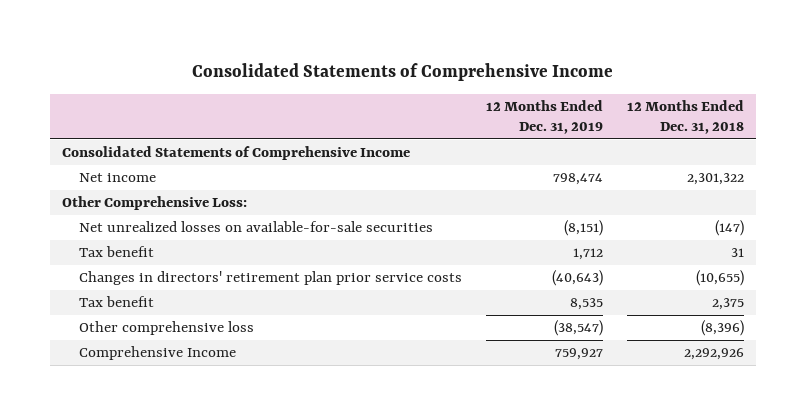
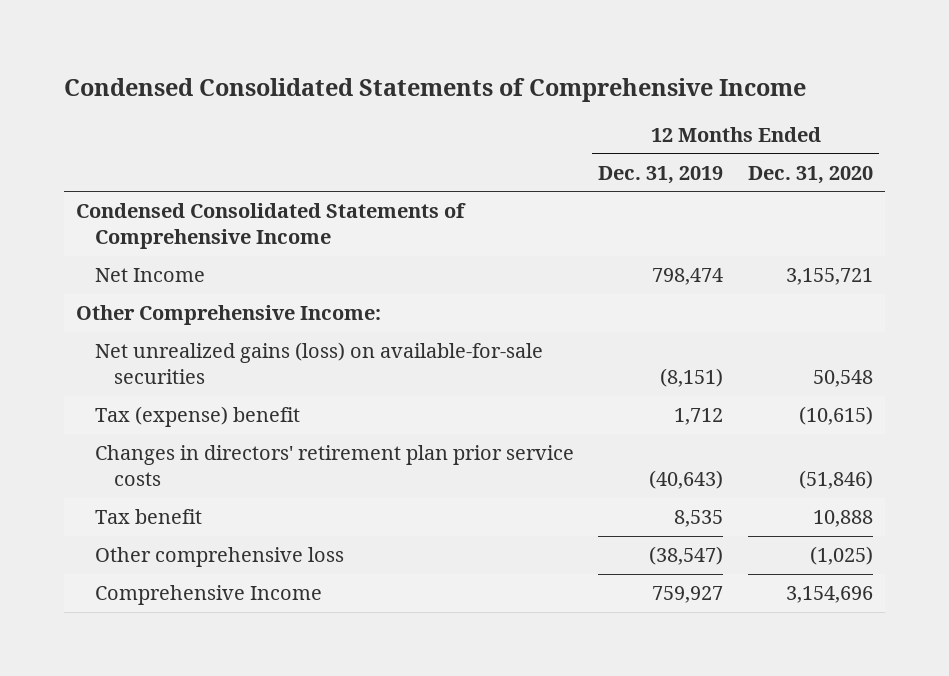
- Consolidated Statements of Comprehensive Income
+ Condensed Consolidated Statements of Comprehensive Income
- | 12 Months Ended Dec. 31, 2019 | 12 Months Ended Dec. 31, 2018
+ | 12 Months Ended Dec. 31, 2019 | 12 Months Ended Dec. 31, 2020
- Consolidated Statements of Comprehensive Income
- Net income | 798,474 | 2,301,322
- Other Comprehensive Loss:
- Net unrealized losses on available-for-sale securities | (8,151) | (147)
- Tax benefit | 1,712 | 31
+ Condensed Consolidated Statements of Comprehensive Income
+ Net Income | 798,474 | 3,155,721
+ Other Comprehensive Income:
+ Net unrealized gains (loss) on available-for-sale securities | (8,151) | 50,548
+ Tax (expense) benefit | 1,712 | (10,615)

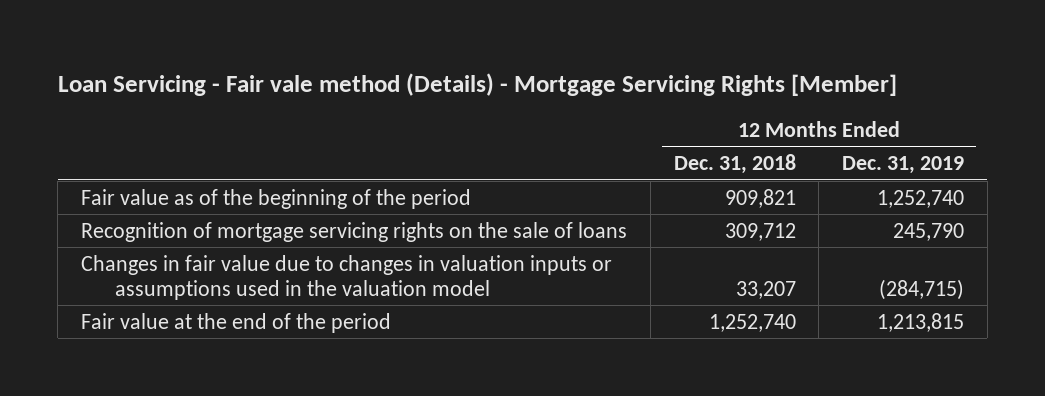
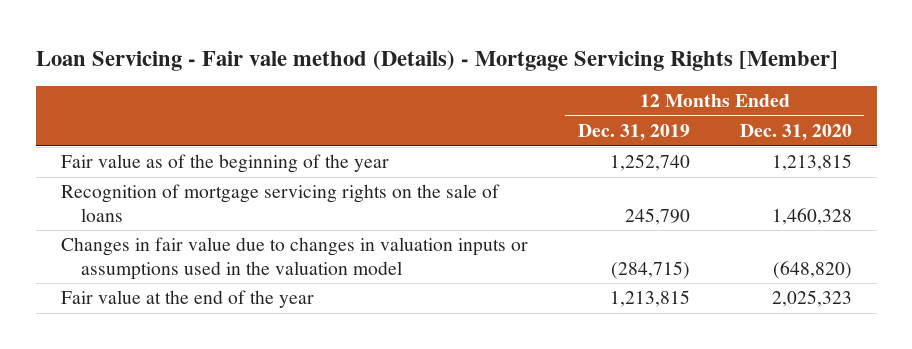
- | 12 Months Ended Dec. 31, 2018 | 12 Months Ended Dec. 31, 2019
+ | 12 Months Ended Dec. 31, 2019 | 12 Months Ended Dec. 31, 2020
- Fair value as of the beginning of the period | 909,821 | 1,252,740
+ Fair value as of the beginning of the year | 1,252,740 | 1,213,815
- Fair value at the end of the period | 1,252,740 | 1,213,815
+ Fair value at the end of the year | 1,213,815 | 2,025,323

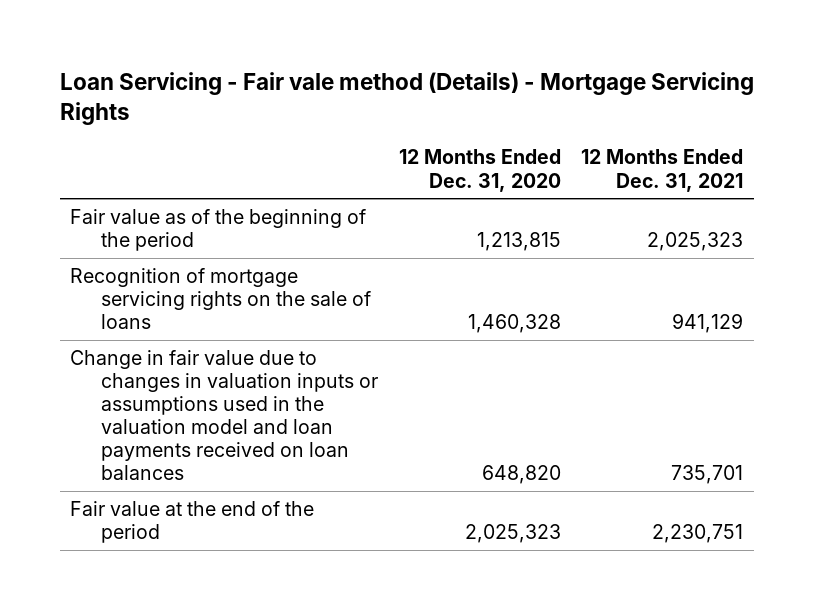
- Loan Servicing - Fair vale method (Details) - Mortgage Servicing Rights [Member]
+ Loan Servicing - Fair vale method (Details) - Mortgage Servicing Rights
- | 12 Months Ended Dec. 31, 2019 | 12 Months Ended Dec. 31, 2020
+ | 12 Months Ended Dec. 31, 2020 | 12 Months Ended Dec. 31, 2021
- Fair value as of the beginning of the year | 1,252,740 | 1,213,815
+ Fair value as of the beginning of the period | 1,213,815 | 2,025,323
- Changes in fair value due to changes in valuation inputs or assumptions used in the valuation model | (284,715) | (648,820)
- Fair value at the end of the year | 1,213,815 | 2,025,323
+ Change in fair value due to changes in valuation inputs or assumptions used in the valuation model and loan payments received on loan balances | 648,820 | 735,701
+ Fair value at the end of the period | 2,025,323 | 2,230,751

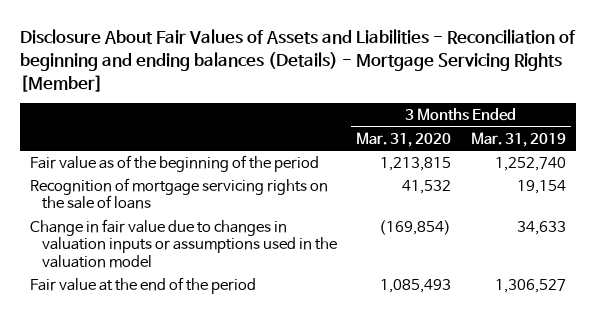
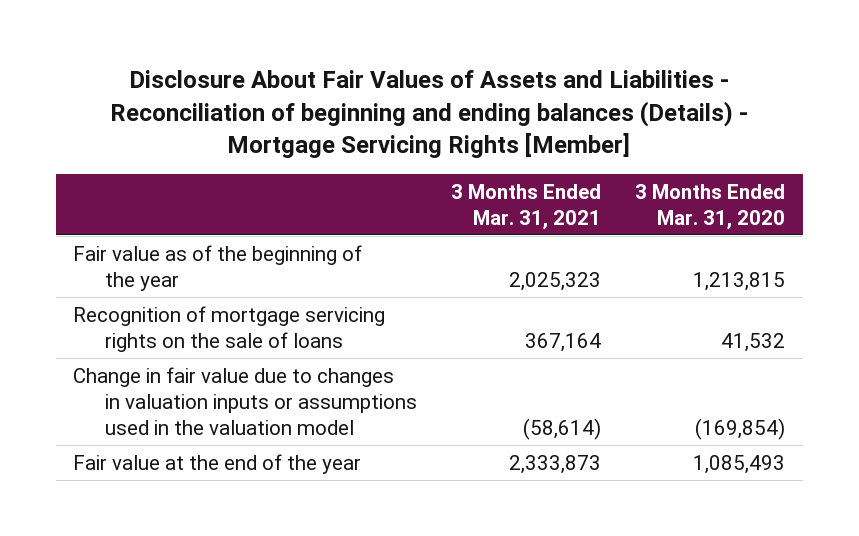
- | 3 Months Ended Mar. 31, 2020 | 3 Months Ended Mar. 31, 2019
+ | 3 Months Ended Mar. 31, 2021 | 3 Months Ended Mar. 31, 2020
- Fair value as of the beginning of the period | 1,213,815 | 1,252,740
+ Fair value as of the beginning of the year | 2,025,323 | 1,213,815
- Fair value at the end of the period | 1,085,493 | 1,306,527
+ Fair value at the end of the year | 2,333,873 | 1,085,493

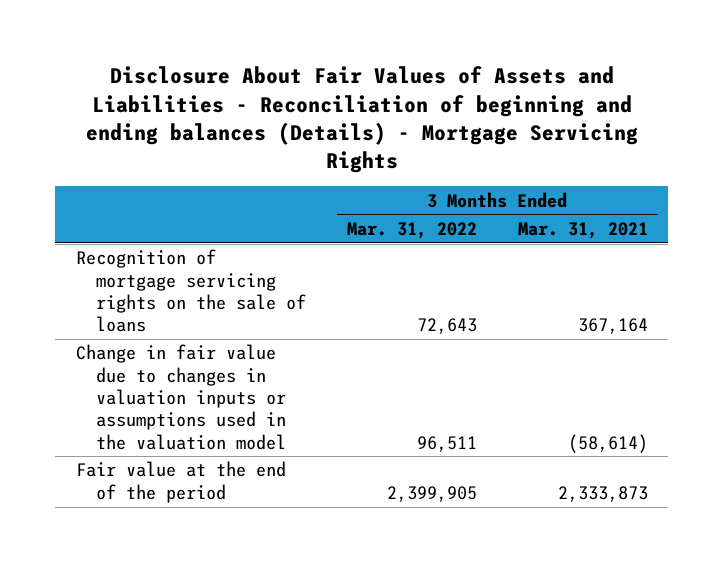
- Disclosure About Fair Values of Assets and Liabilities - Reconciliation of beginning and ending balances (Details) - Mortgage Servicing Rights [Member]
+ Disclosure About Fair Values of Assets and Liabilities - Reconciliation of beginning and ending balances (Details) - Mortgage Servicing Rights
- | 3 Months Ended Mar. 31, 2021 | 3 Months Ended Mar. 31, 2020
+ | 3 Months Ended Mar. 31, 2022 | 3 Months Ended Mar. 31, 2021
- Fair value as of the beginning of the year | 2,025,323 | 1,213,815
- Fair value at the end of the year | 2,333,873 | 1,085,493
+ Fair value at the end of the period | 2,399,905 | 2,333,873

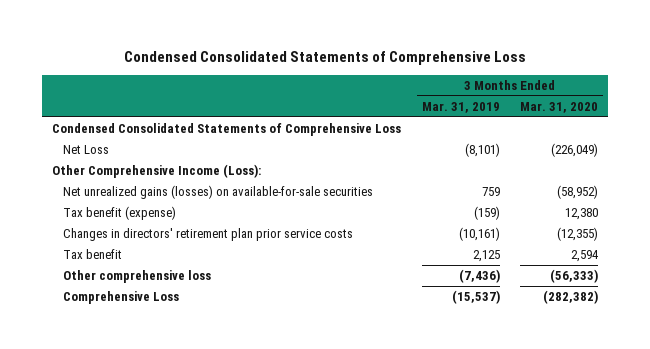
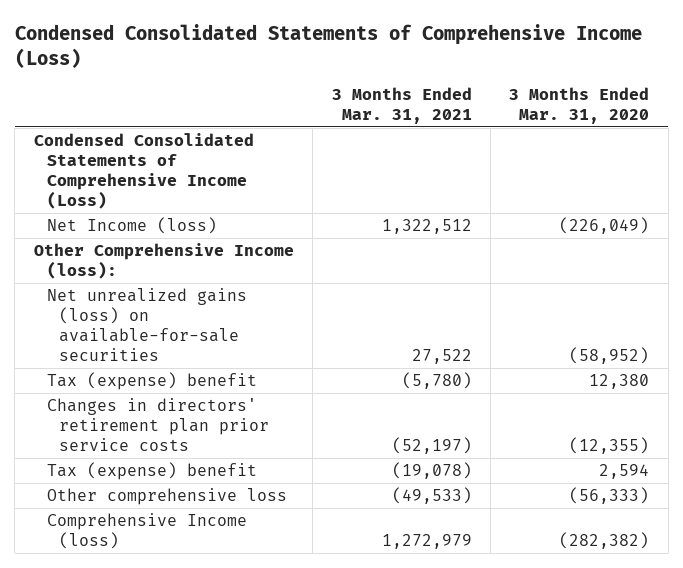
- Condensed Consolidated Statements of Comprehensive Loss
+ Condensed Consolidated Statements of Comprehensive Income (Loss)
- | 3 Months Ended Mar. 31, 2019 | 3 Months Ended Mar. 31, 2020
+ | 3 Months Ended Mar. 31, 2021 | 3 Months Ended Mar. 31, 2020
- Condensed Consolidated Statements of Comprehensive Loss
- Net Loss | (8,101) | (226,049)
- Other Comprehensive Income (Loss):
- Net unrealized gains (losses) on available-for-sale securities | 759 | (58,952)
- Tax benefit (expense) | (159) | 12,380
+ Condensed Consolidated Statements of Comprehensive Income (Loss)
+ Net Income (loss) | 1,322,512 | (226,049)
+ Other Comprehensive Income (loss):
+ Net unrealized gains (loss) on available-for-sale securities | 27,522 | (58,952)
+ Tax (expense) benefit | (5,780) | 12,380
- Tax benefit | 2,125 | 2,594
+ Tax (expense) benefit | (19,078) | 2,594
- Comprehensive Loss | (15,537) | (282,382)
+ Comprehensive Income (loss) | 1,272,979 | (282,382)

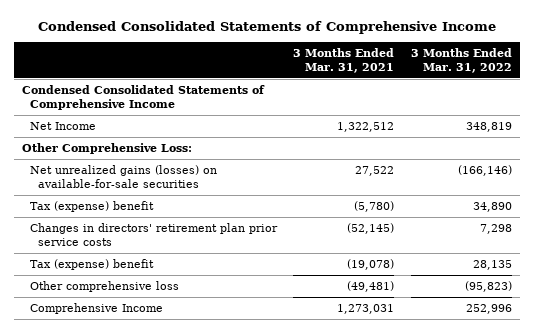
- Condensed Consolidated Statements of Comprehensive Income (Loss)
+ Condensed Consolidated Statements of Comprehensive Income
- | 3 Months Ended Mar. 31, 2021 | 3 Months Ended Mar. 31, 2020
+ | 3 Months Ended Mar. 31, 2021 | 3 Months Ended Mar. 31, 2022
- Condensed Consolidated Statements of Comprehensive Income (Loss)
- Net Income (loss) | 1,322,512 | (226,049)
- Other Comprehensive Income (loss):
- Net unrealized gains (loss) on available-for-sale securities | 27,522 | (58,952)
+ Condensed Consolidated Statements of Comprehensive Income
+ Net Income | 1,322,512 | 348,819
+ Other Comprehensive Loss:
+ Net unrealized gains (losses) on available-for-sale securities | 27,522 | (166,146)
- Changes in directors' retirement plan prior service costs | (52,197) | (12,355)
+ Changes in directors' retirement plan prior service costs | (52,145) | 7,298
- Other comprehensive loss | (49,533) | (56,333)
- Comprehensive Income (loss) | 1,272,979 | (282,382)
+ Other comprehensive loss | (49,481) | (95,823)
+ Comprehensive Income | 1,273,031 | 252,996

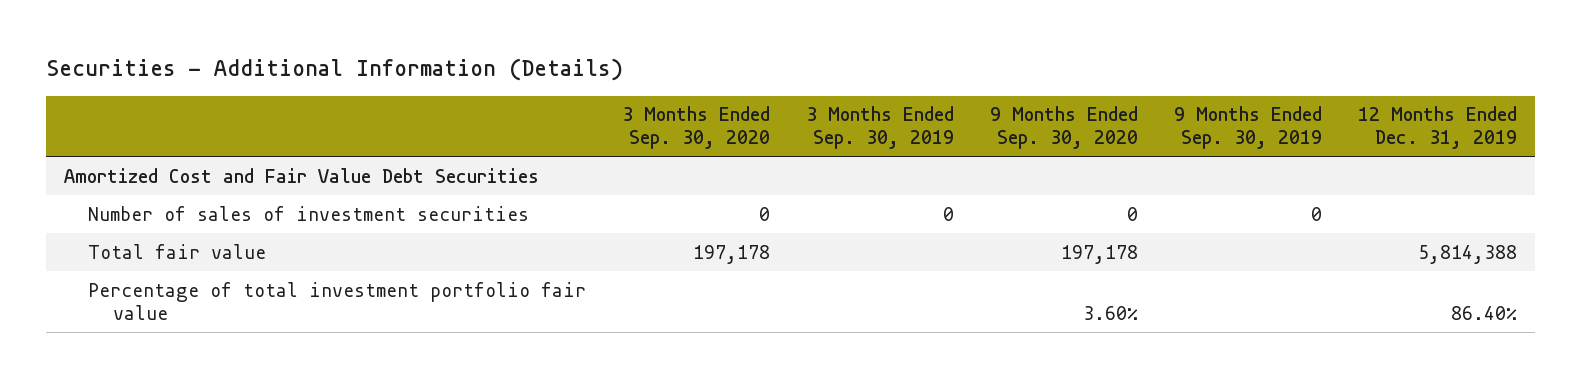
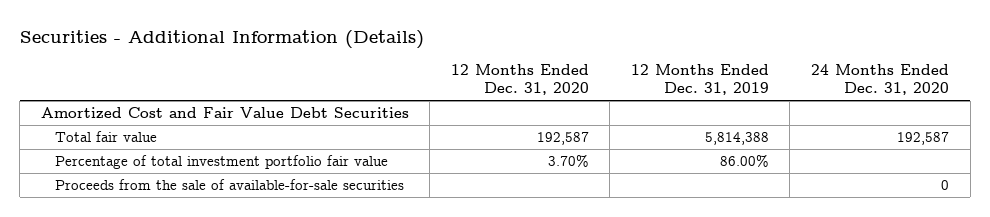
- | 3 Months Ended Sep. 30, 2020 | 3 Months Ended Sep. 30, 2019 | 9 Months Ended Sep. 30, 2020 | 9 Months Ended Sep. 30, 2019 | 12 Months Ended Dec. 31, 2019
+ | 12 Months Ended Dec. 31, 2020 | 12 Months Ended Dec. 31, 2019 | 24 Months Ended Dec. 31, 2020
- Number of sales of investment securities | 0 | 0 | 0 | 0 |
- Percentage of total investment portfolio fair value | | | 3.60% | | 86.40%
+ Percentage of total investment portfolio fair value | 3.70% | 86.00% |
+ Proceeds from the sale of available-for-sale securities | | | 0

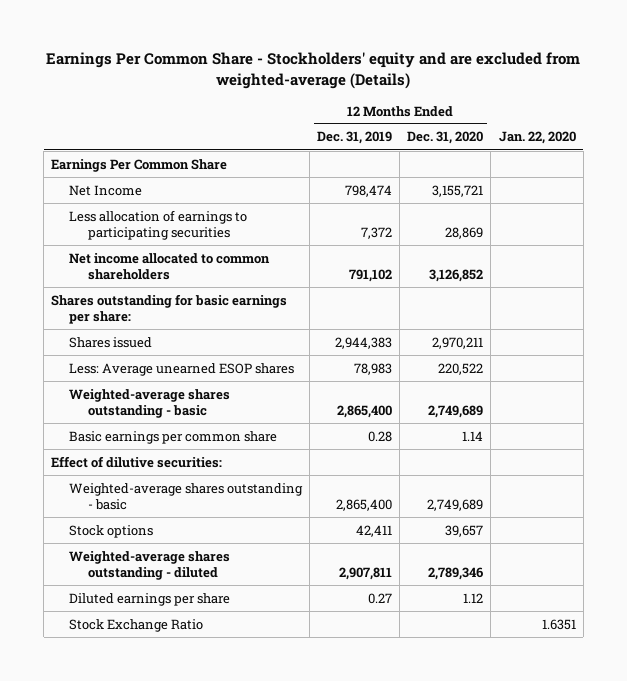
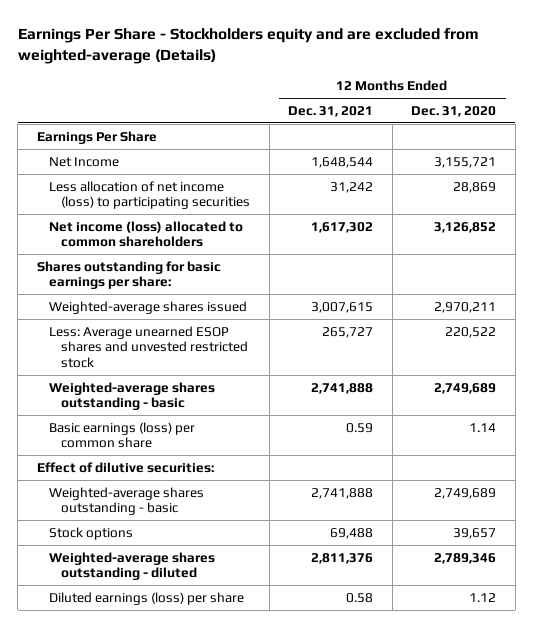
- Earnings Per Common Share - Stockholders' equity and are excluded from weighted-average (Details)
+ Earnings Per Share - Stockholders equity and are excluded from weighted-average (Details)
- | 12 Months Ended Dec. 31, 2019 | 12 Months Ended Dec. 31, 2020 | Jan. 22, 2020
+ | 12 Months Ended Dec. 31, 2021 | 12 Months Ended Dec. 31, 2020
- Earnings Per Common Share
+ Earnings Per Share
- Less allocation of earnings to participating securities | 7,372 | 28,869 |
- Net income allocated to common shareholders | 791,102 | 3,126,852 |
+ Less allocation of net income (loss) to participating securities | 31,242 | 28,869
+ Net income (loss) allocated to common shareholders | 1,617,302 | 3,126,852
- Shares issued | 2,944,383 | 2,970,211 |
- Less: Average unearned ESOP shares | 78,983 | 220,522 |
+ Weighted-average shares issued | 3,007,615 | 2,970,211
+ Less: Average unearned ESOP shares and unvested restricted stock | 265,727 | 220,522
- Basic earnings per common share | 0.28 | 1.14 |
+ Basic earnings (loss) per common share | 0.59 | 1.14
- Diluted earnings per share | 0.27 | 1.12 |
- Stock Exchange Ratio | | | 1.6351
+ Diluted earnings (loss) per share | 0.58 | 1.12

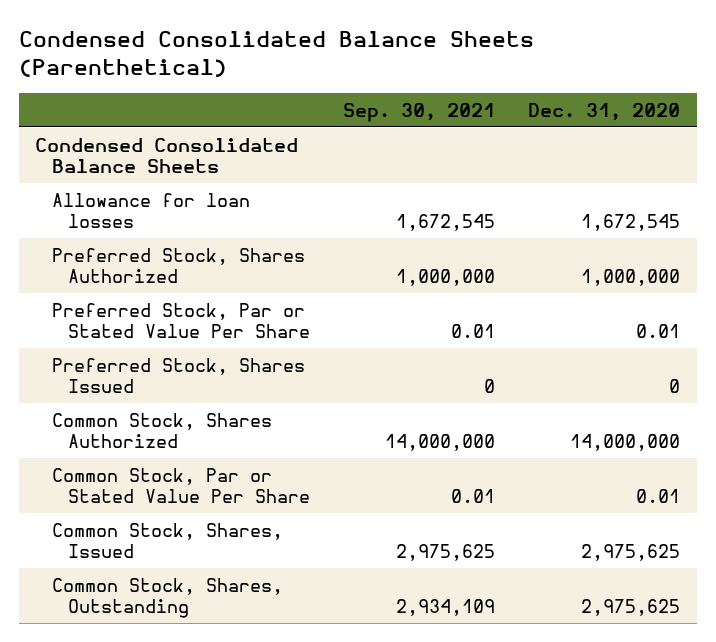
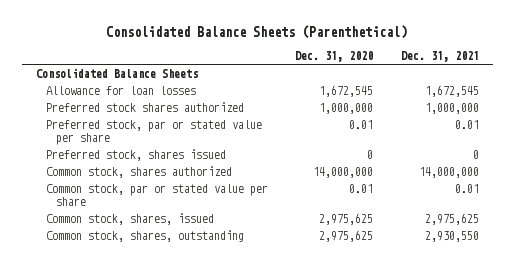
- Condensed Consolidated Balance Sheets (Parenthetical)
+ Consolidated Balance Sheets (Parenthetical)
- | Sep. 30, 2021 | Dec. 31, 2020
+ | Dec. 31, 2020 | Dec. 31, 2021
- Condensed Consolidated Balance Sheets
+ Consolidated Balance Sheets
- Preferred Stock, Shares Authorized | 1,000,000 | 1,000,000
- Preferred Stock, Par or Stated Value Per Share | 0.01 | 0.01
- Preferred Stock, Shares Issued | 0 | 0
- Common Stock, Shares Authorized | 14,000,000 | 14,000,000
- Common Stock, Par or Stated Value Per Share | 0.01 | 0.01
- Common Stock, Shares, Issued | 2,975,625 | 2,975,625
- Common Stock, Shares, Outstanding | 2,934,109 | 2,975,625
+ Preferred stock shares authorized | 1,000,000 | 1,000,000
+ Preferred stock, par or stated value per share | 0.01 | 0.01
+ Preferred stock, shares issued | 0 | 0
+ Common stock, shares authorized | 14,000,000 | 14,000,000
+ Common stock, par or stated value per share | 0.01 | 0.01
+ Common stock, shares, issued | 2,975,625 | 2,975,625
+ Common stock, shares, outstanding | 2,975,625 | 2,930,550

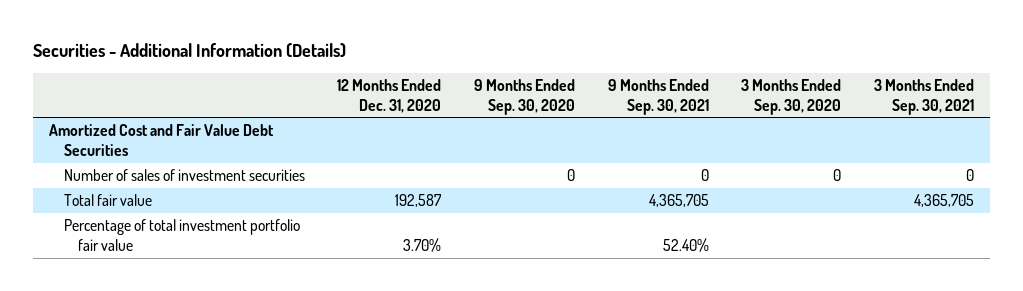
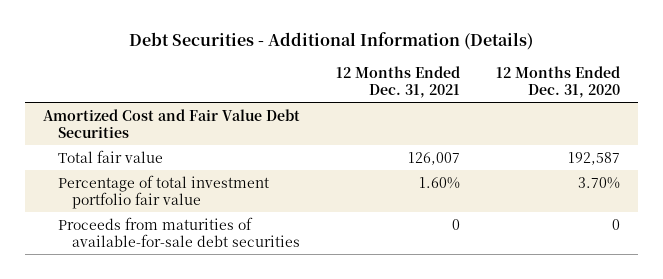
- Securities - Additional Information (Details)
+ Debt Securities - Additional Information (Details)
- | 12 Months Ended Dec. 31, 2020 | 9 Months Ended Sep. 30, 2020 | 9 Months Ended Sep. 30, 2021 | 3 Months Ended Sep. 30, 2020 | 3 Months Ended Sep. 30, 2021
+ | 12 Months Ended Dec. 31, 2021 | 12 Months Ended Dec. 31, 2020
- Number of sales of investment securities | | 0 | 0 | 0 | 0
+ Proceeds from maturities of available-for-sale debt securities | 0 | 0

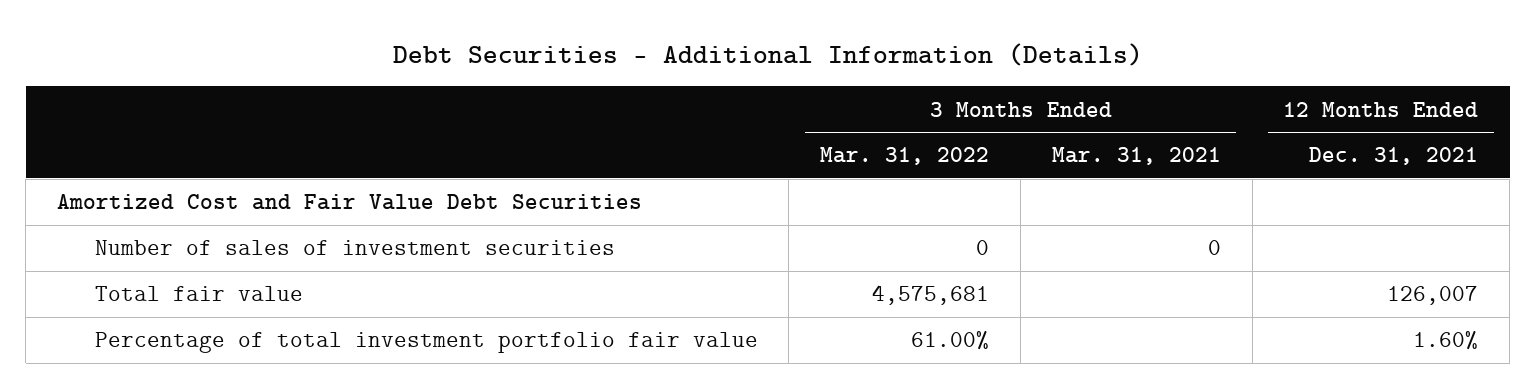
- | 12 Months Ended Dec. 31, 2021 | 12 Months Ended Dec. 31, 2020
+ | 3 Months Ended Mar. 31, 2022 | 3 Months Ended Mar. 31, 2021 | 12 Months Ended Dec. 31, 2021
+ Number of sales of investment securities | 0 | 0 |
- Proceeds from maturities of available-for-sale debt securities | 0 | 0

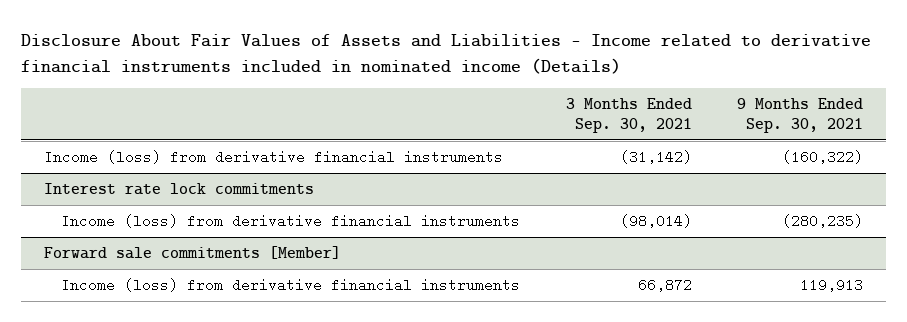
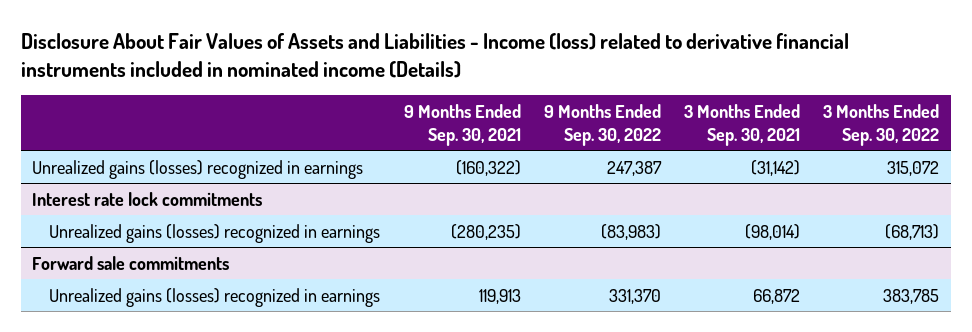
- Disclosure About Fair Values of Assets and Liabilities - Income related to derivative financial instruments included in nominated income (Details)
+ Disclosure About Fair Values of Assets and Liabilities - Income (loss) related to derivative financial instruments included in nominated income (Details)
- | 3 Months Ended Sep. 30, 2021 | 9 Months Ended Sep. 30, 2021
+ | 9 Months Ended Sep. 30, 2021 | 9 Months Ended Sep. 30, 2022 | 3 Months Ended Sep. 30, 2021 | 3 Months Ended Sep. 30, 2022
- Income (loss) from derivative financial instruments | (31,142) | (160,322)
+ Unrealized gains (losses) recognized in earnings | (160,322) | 247,387 | (31,142) | 315,072
@ Interest rate lock commitments
- Income (loss) from derivative financial instruments | (98,014) | (280,235)
- Forward sale commitments [Member]
- Income (loss) from derivative financial instruments | 66,872 | 119,913
@ Interest rate lock commitments
+ Unrealized gains (losses) recognized in earnings | (280,235) | (83,983) | (98,014) | (68,713)
+ Forward sale commitments
+ Unrealized gains (losses) recognized in earnings | 119,913 | 331,370 | 66,872 | 383,785

